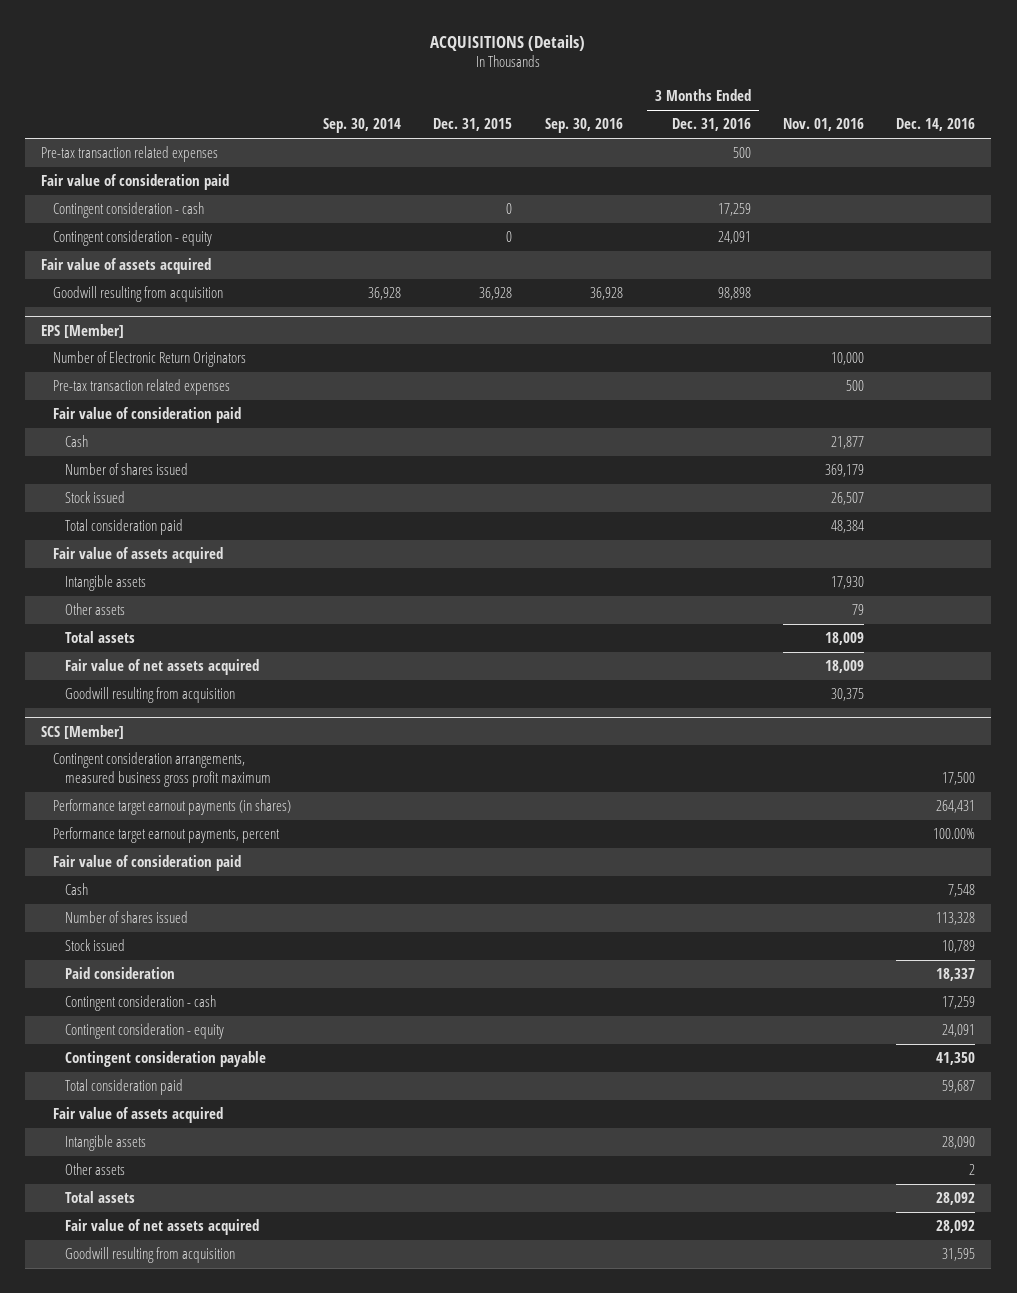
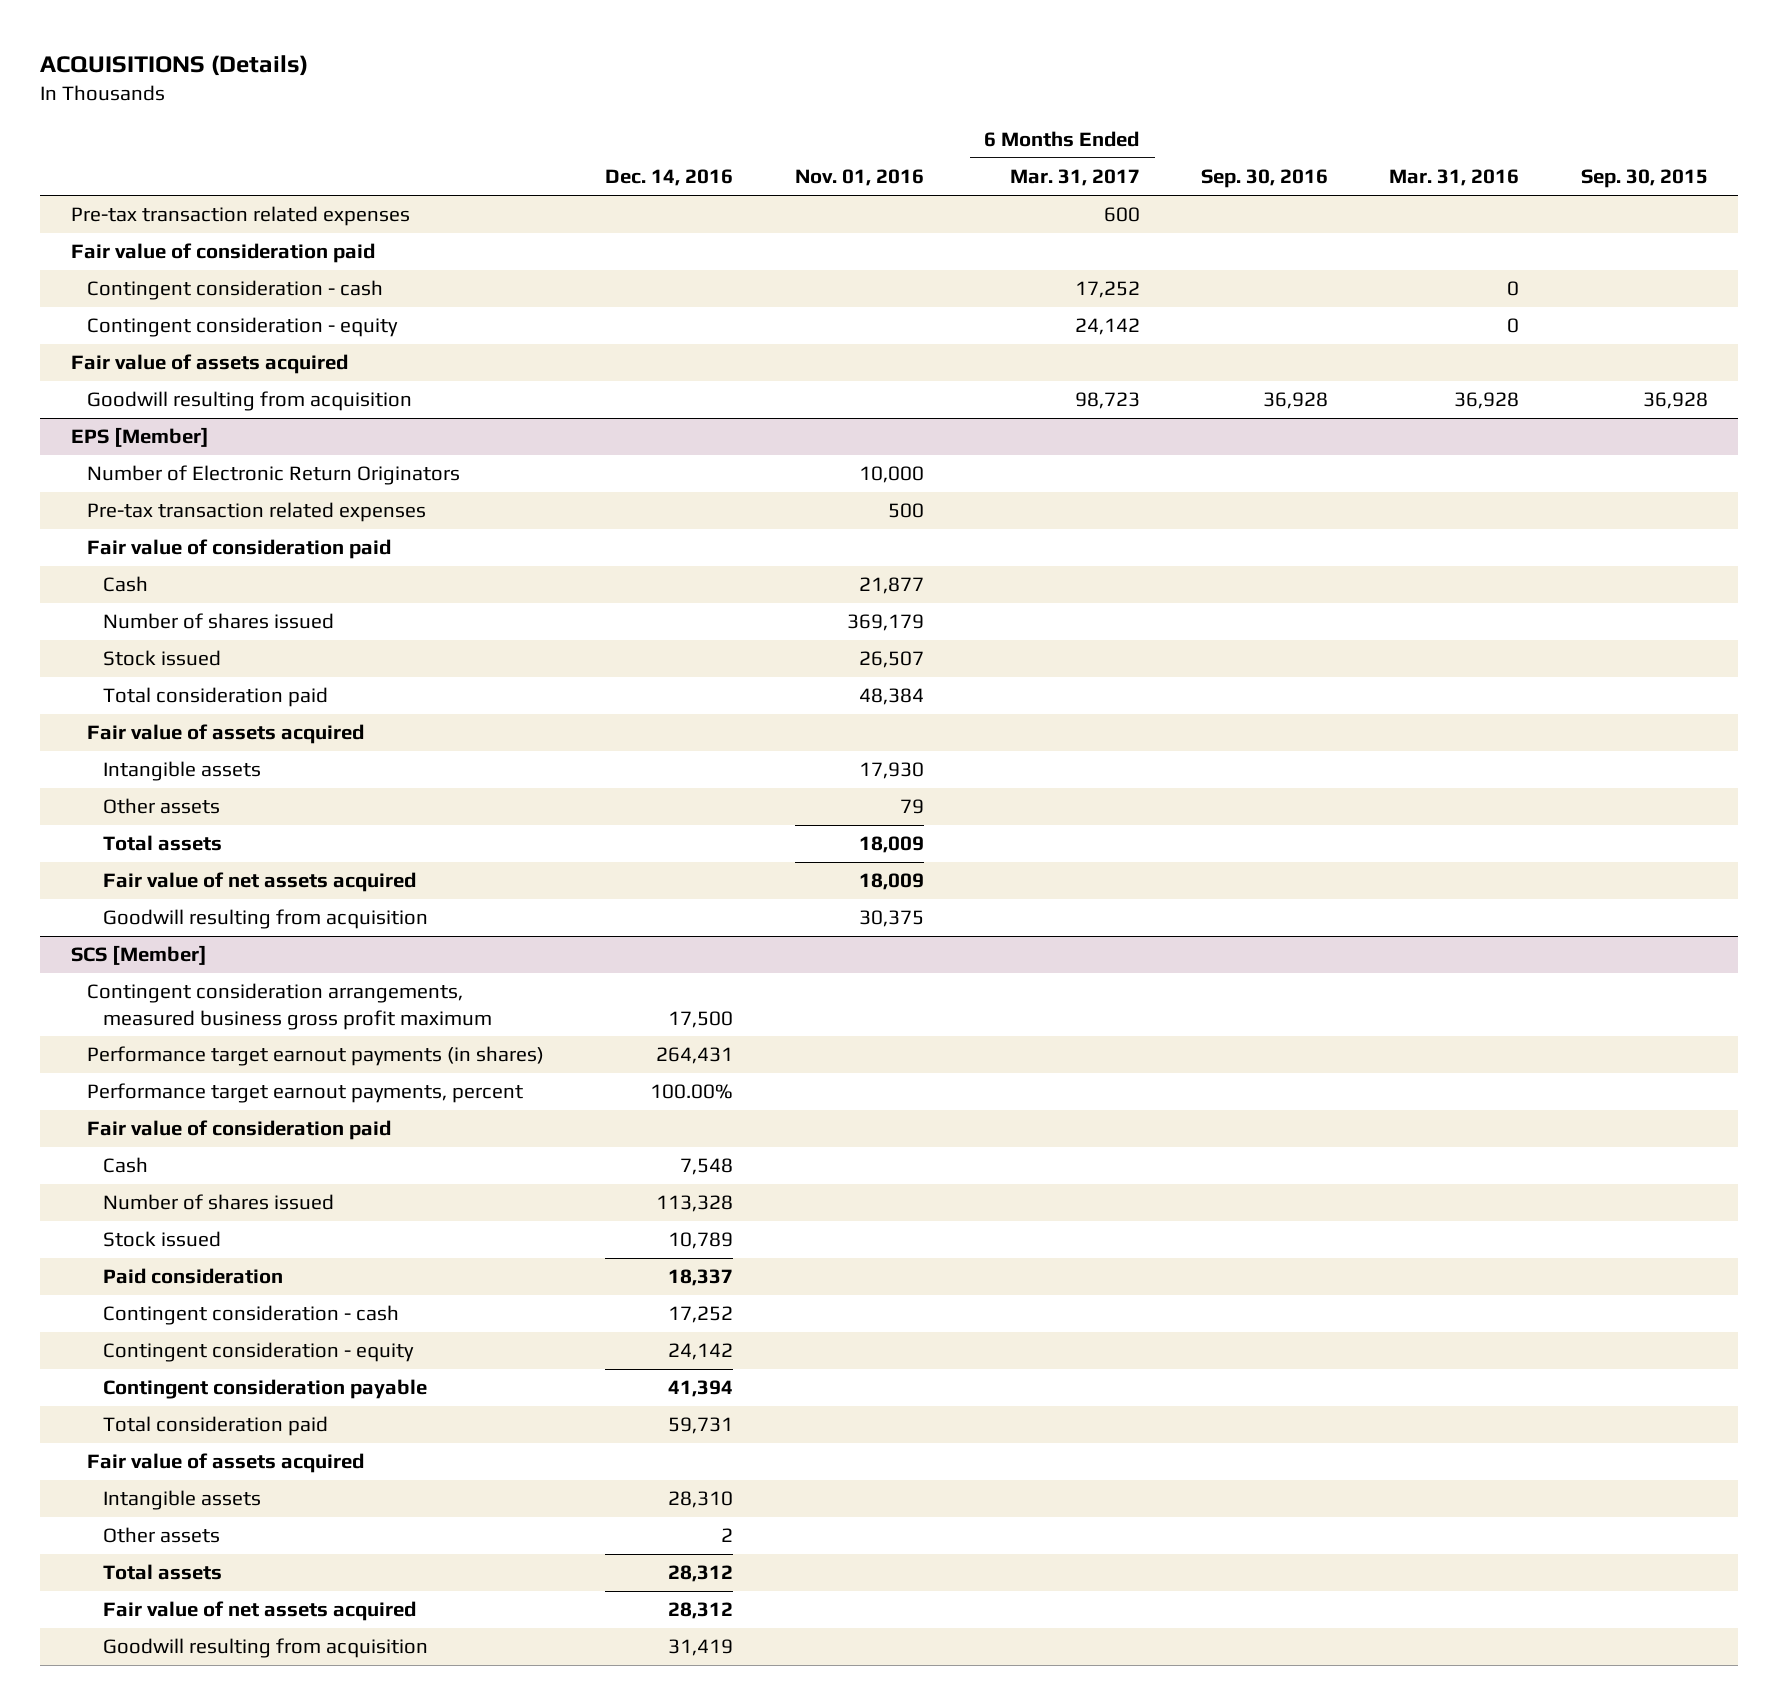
- | Sep. 30, 2014 | Dec. 31, 2015 | Sep. 30, 2016 | 3 Months Ended Dec. 31, 2016 | Nov. 01, 2016 | Dec. 14, 2016
+ | Dec. 14, 2016 | Nov. 01, 2016 | 6 Months Ended Mar. 31, 2017 | Sep. 30, 2016 | Mar. 31, 2016 | Sep. 30, 2015
@ SCS [Member]
- Contingent consideration - cash | | | | | | 17,259
- Contingent consideration - equity | | | | | | 24,091
- Contingent consideration payable | | | | | | 41,350
- Total consideration paid | | | | | | 59,687
+ Contingent consideration - cash | 17,252 | | | | |
+ Contingent consideration - equity | 24,142 | | | | |
+ Contingent consideration payable | 41,394 | | | | |
+ Total consideration paid | 59,731 | | | | |
- Intangible assets | | | | | | 28,090
+ Intangible assets | 28,310 | | | | |
- Total assets | | | | | | 28,092
- Fair value of net assets acquired | | | | | | 28,092
- Goodwill resulting from acquisition | | | | | | 31,595
+ Total assets | 28,312 | | | | |
+ Fair value of net assets acquired | 28,312 | | | | |
+ Goodwill resulting from acquisition | 31,419 | | | | |

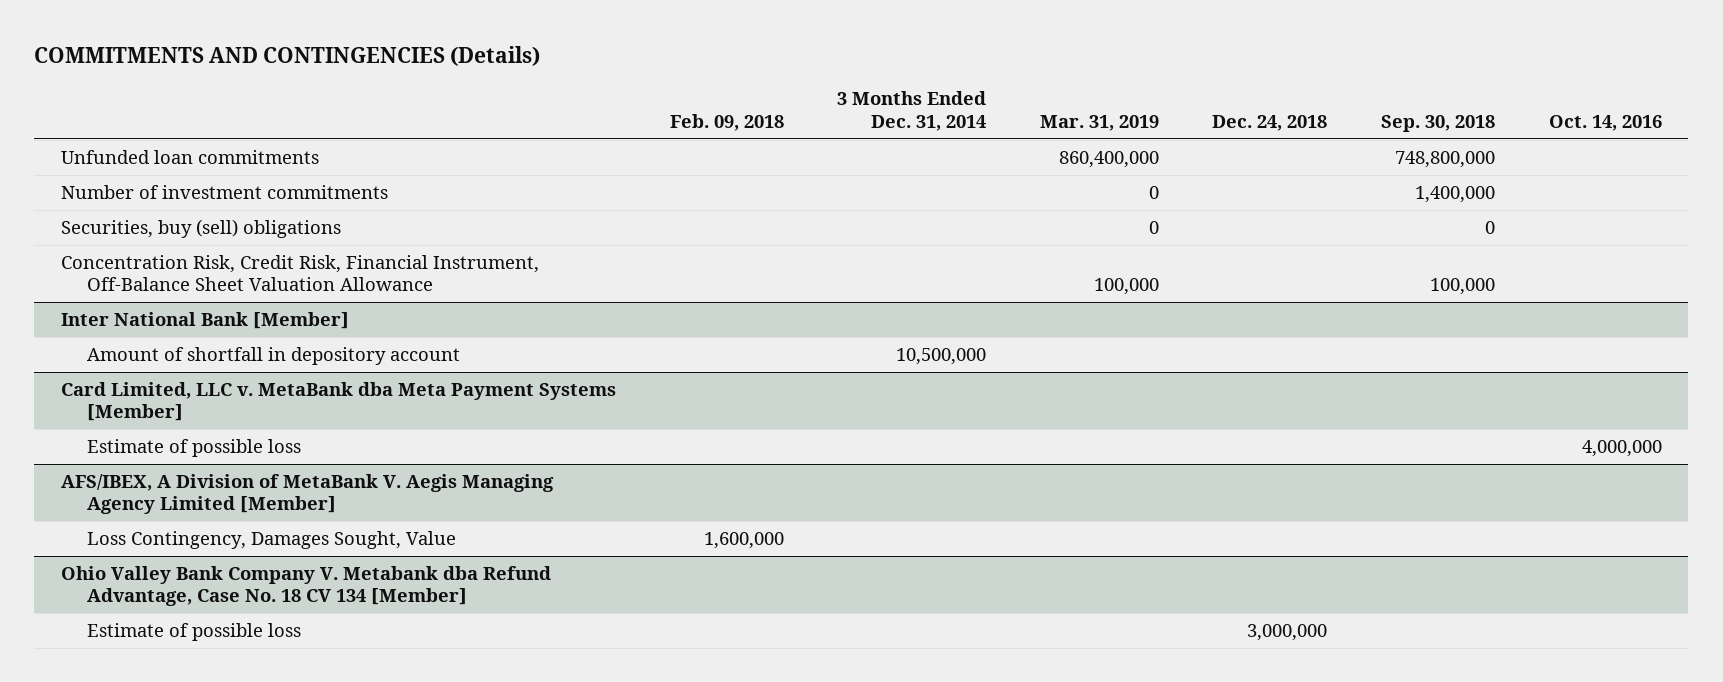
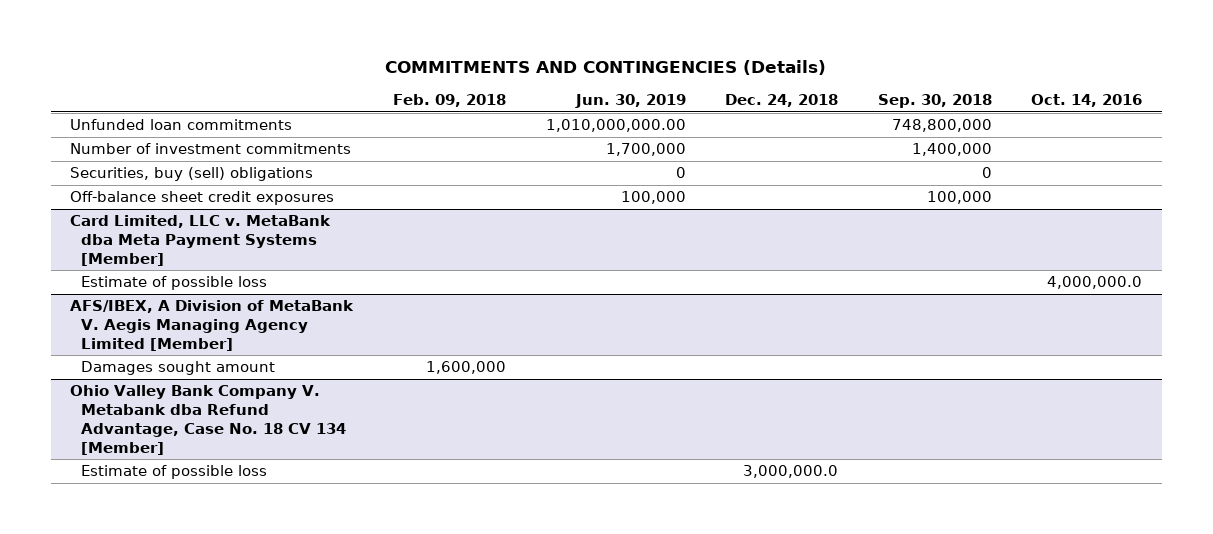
- | Feb. 09, 2018 | 3 Months Ended Dec. 31, 2014 | Mar. 31, 2019 | Dec. 24, 2018 | Sep. 30, 2018 | Oct. 14, 2016
+ | Feb. 09, 2018 | Jun. 30, 2019 | Dec. 24, 2018 | Sep. 30, 2018 | Oct. 14, 2016
- Concentration Risk, Credit Risk, Financial Instrument, Off-Balance Sheet Valuation Allowance | | | 100,000 | | 100,000 |
- Inter National Bank [Member]
- Amount of shortfall in depository account | | 10,500,000 | | | |
+ Off-balance sheet credit exposures | | 100,000 | | 100,000 |
@ Card Limited, LLC v. MetaBank dba Meta Payment Systems [Member]
- Estimate of possible loss | | | | | | 4,000,000
+ Estimate of possible loss | | | | | 4,000,000.0
@ AFS/IBEX, A Division of MetaBank V. Aegis Managing Agency Limited [Member]
- Loss Contingency, Damages Sought, Value | 1,600,000 | | | | |
+ Damages sought amount | 1,600,000 | | | |
@ Ohio Valley Bank Company V. Metabank dba Refund Advantage, Case No. 18 CV 134 [Member]
- Estimate of possible loss | | | | 3,000,000 | |
+ Estimate of possible loss | | | 3,000,000.0 | |

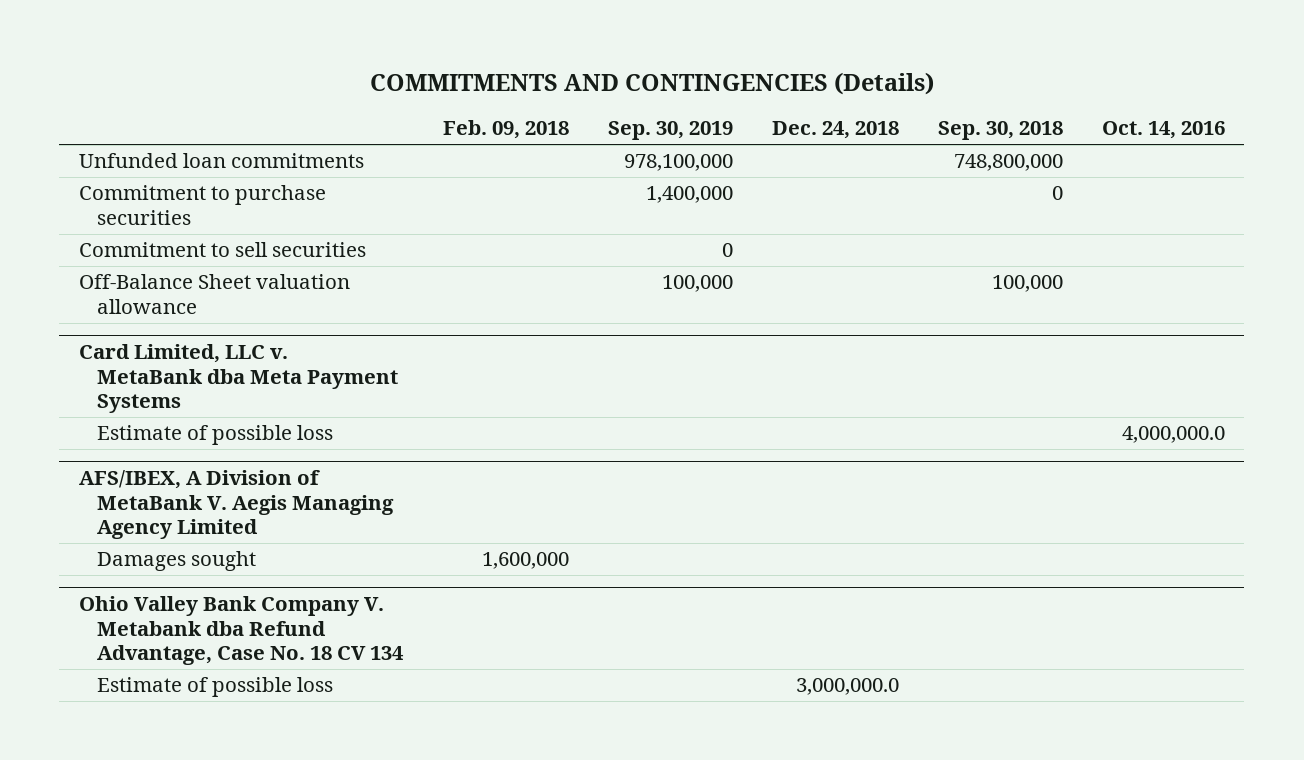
- | Feb. 09, 2018 | Jun. 30, 2019 | Dec. 24, 2018 | Sep. 30, 2018 | Oct. 14, 2016
+ | Feb. 09, 2018 | Sep. 30, 2019 | Dec. 24, 2018 | Sep. 30, 2018 | Oct. 14, 2016
- Number of investment commitments | | 1,700,000 | | 1,400,000 |
- Securities, buy (sell) obligations | | 0 | | 0 |
- Off-balance sheet credit exposures | | 100,000 | | 100,000 |
- Card Limited, LLC v. MetaBank dba Meta Payment Systems [Member]
+ Commitment to purchase securities | | 1,400,000 | | 0 |
+ Commitment to sell securities | | 0 | | |
+ Off-Balance Sheet valuation allowance | | 100,000 | | 100,000 |
+ Card Limited, LLC v. MetaBank dba Meta Payment Systems
- AFS/IBEX, A Division of MetaBank V. Aegis Managing Agency Limited [Member]
- Damages sought amount | 1,600,000 | | | |
- Ohio Valley Bank Company V. Metabank dba Refund Advantage, Case No. 18 CV 134 [Member]
+ AFS/IBEX, A Division of MetaBank V. Aegis Managing Agency Limited
+ Damages sought | 1,600,000 | | | |
+ Ohio Valley Bank Company V. Metabank dba Refund Advantage, Case No. 18 CV 134

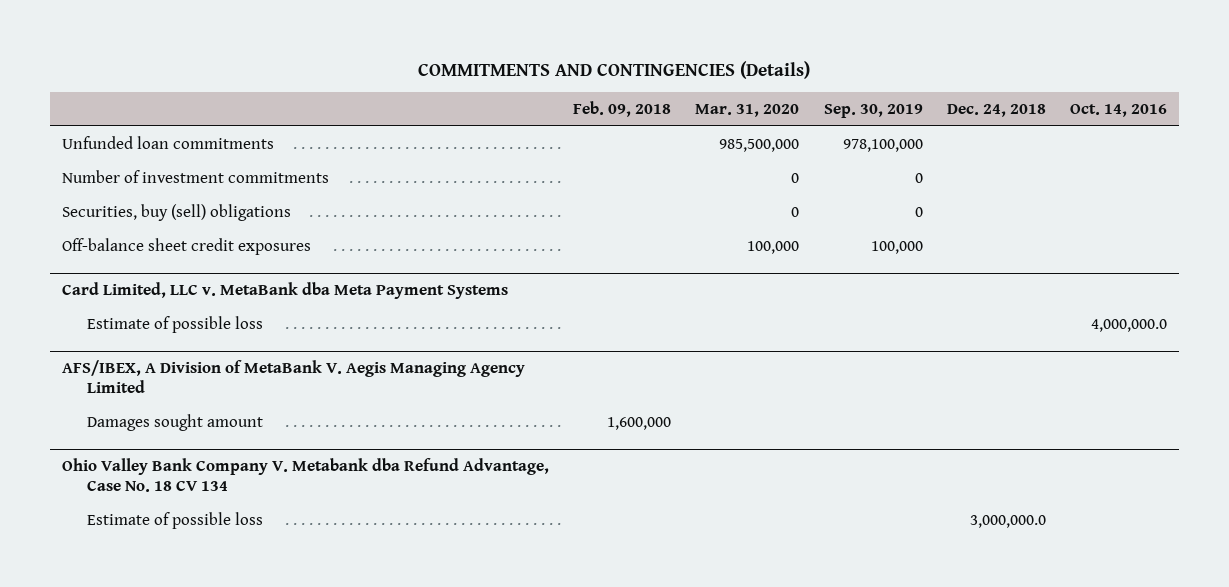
- | Feb. 09, 2018 | Sep. 30, 2019 | Dec. 24, 2018 | Sep. 30, 2018 | Oct. 14, 2016
+ | Feb. 09, 2018 | Mar. 31, 2020 | Sep. 30, 2019 | Dec. 24, 2018 | Oct. 14, 2016
- Commitment to purchase securities | | 1,400,000 | | 0 |
- Commitment to sell securities | | 0 | | |
- Off-Balance Sheet valuation allowance | | 100,000 | | 100,000 |
+ Number of investment commitments | | 0 | 0 | |
+ Securities, buy (sell) obligations | | 0 | 0 | |
+ Off-balance sheet credit exposures | | 100,000 | 100,000 | |
@ AFS/IBEX, A Division of MetaBank V. Aegis Managing Agency Limited
- Damages sought | 1,600,000 | | | |
+ Damages sought amount | 1,600,000 | | | |

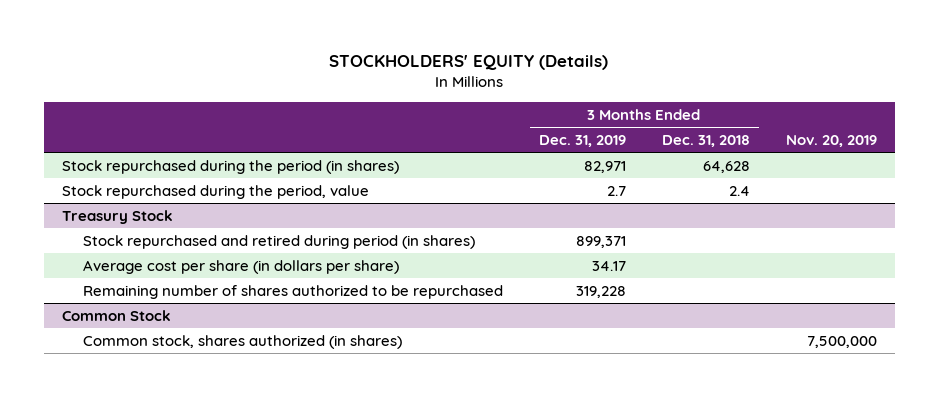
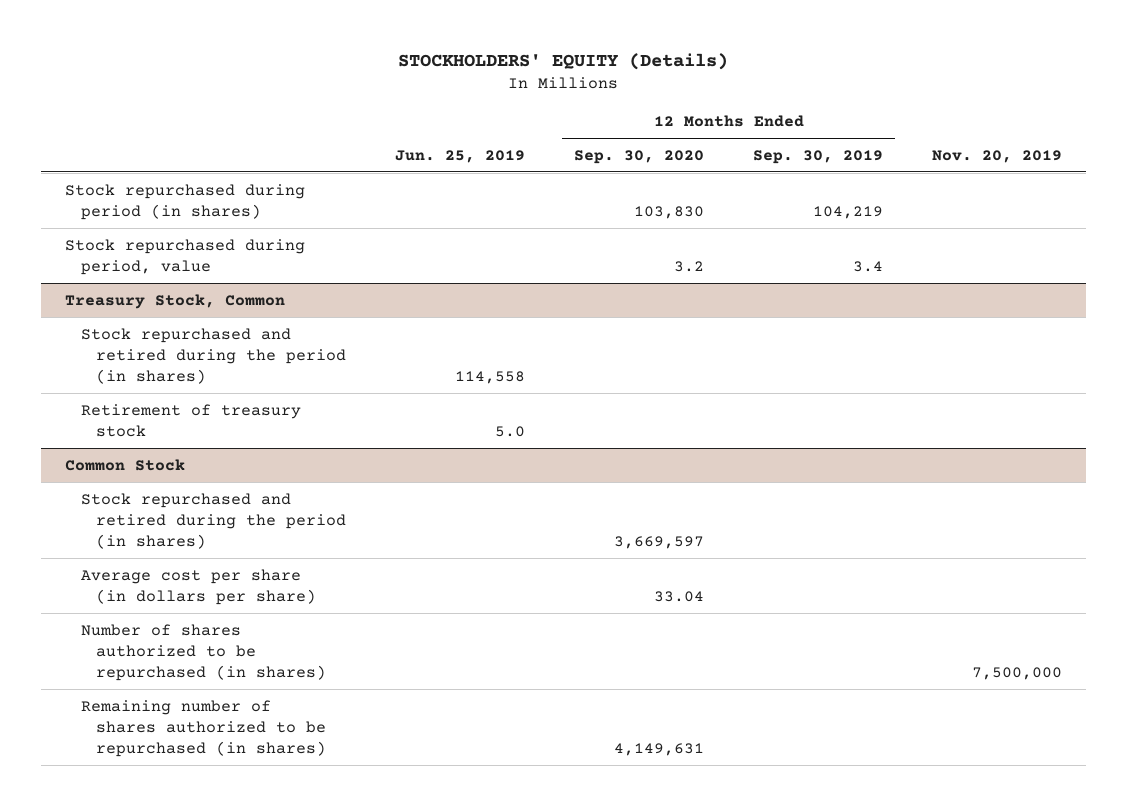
- | 3 Months Ended Dec. 31, 2019 | 3 Months Ended Dec. 31, 2018 | Nov. 20, 2019
+ | Jun. 25, 2019 | 12 Months Ended Sep. 30, 2020 | 12 Months Ended Sep. 30, 2019 | Nov. 20, 2019
- Stock repurchased during the period (in shares) | 82,971 | 64,628 |
- Stock repurchased during the period, value | 2.7 | 2.4 |
- Treasury Stock
- Stock repurchased and retired during period (in shares) | 899,371 | |
- Average cost per share (in dollars per share) | 34.17 | |
- Remaining number of shares authorized to be repurchased | 319,228 | |
+ Stock repurchased during period (in shares) | | 103,830 | 104,219 |
+ Stock repurchased during period, value | | 3.2 | 3.4 |
+ Treasury Stock, Common
+ Stock repurchased and retired during the period (in shares) | 114,558 | | |
+ Retirement of treasury stock | 5.0 | | |
@ Common Stock
- Common stock, shares authorized (in shares) | | | 7,500,000
+ Stock repurchased and retired during the period (in shares) | | 3,669,597 | |
+ Average cost per share (in dollars per share) | | 33.04 | |
+ Number of shares authorized to be repurchased (in shares) | | | | 7,500,000
+ Remaining number of shares authorized to be repurchased (in shares) | | 4,149,631 | |

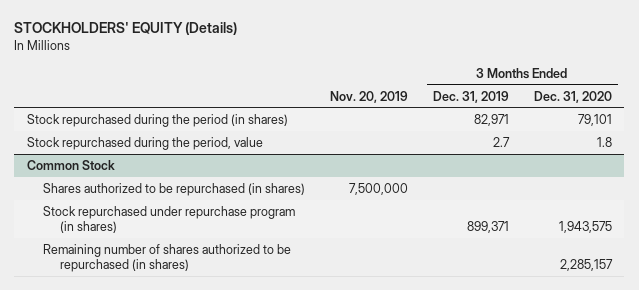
- | Jun. 25, 2019 | 12 Months Ended Sep. 30, 2020 | 12 Months Ended Sep. 30, 2019 | Nov. 20, 2019
+ | Nov. 20, 2019 | 3 Months Ended Dec. 31, 2019 | 3 Months Ended Dec. 31, 2020
- Stock repurchased during period (in shares) | | 103,830 | 104,219 |
- Stock repurchased during period, value | | 3.2 | 3.4 |
- Treasury Stock, Common
- Stock repurchased and retired during the period (in shares) | 114,558 | | |
- Retirement of treasury stock | 5.0 | | |
+ Stock repurchased during the period (in shares) | | 82,971 | 79,101
+ Stock repurchased during the period, value | | 2.7 | 1.8
@ Common Stock
- Stock repurchased and retired during the period (in shares) | | 3,669,597 | |
- Average cost per share (in dollars per share) | | 33.04 | |
- Number of shares authorized to be repurchased (in shares) | | | | 7,500,000
+ Shares authorized to be repurchased (in shares) | 7,500,000 | |
+ Stock repurchased under repurchase program (in shares) | | 899,371 | 1,943,575

